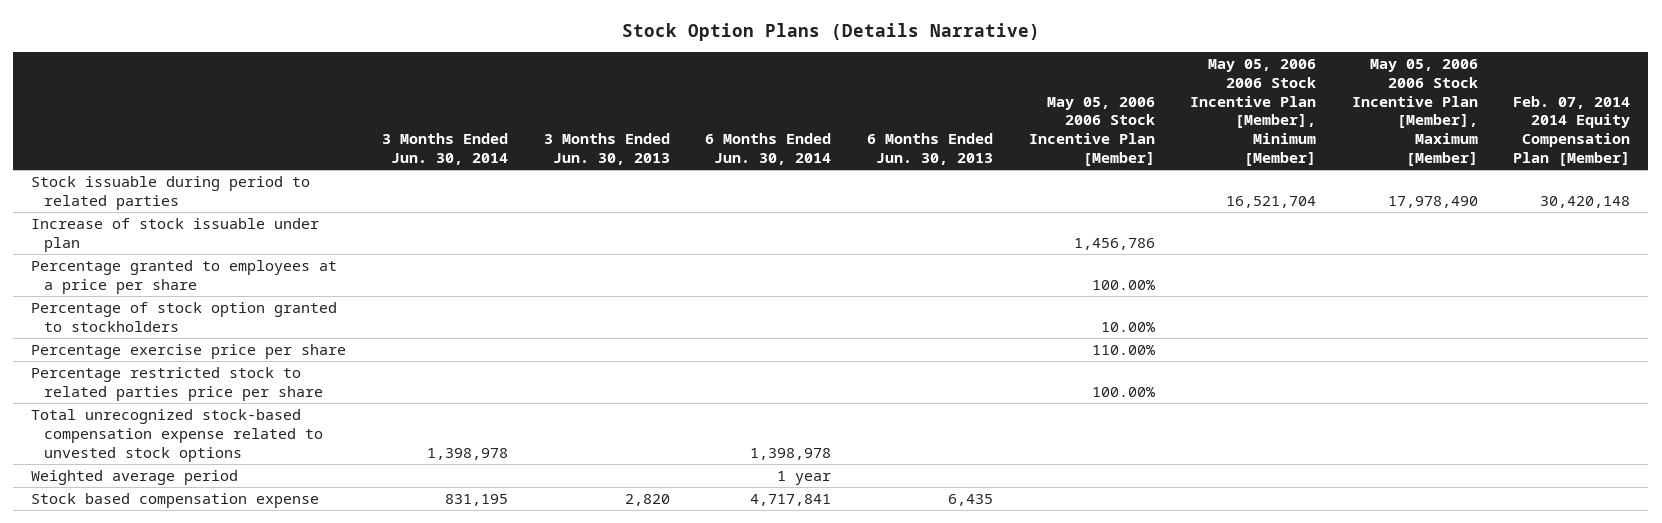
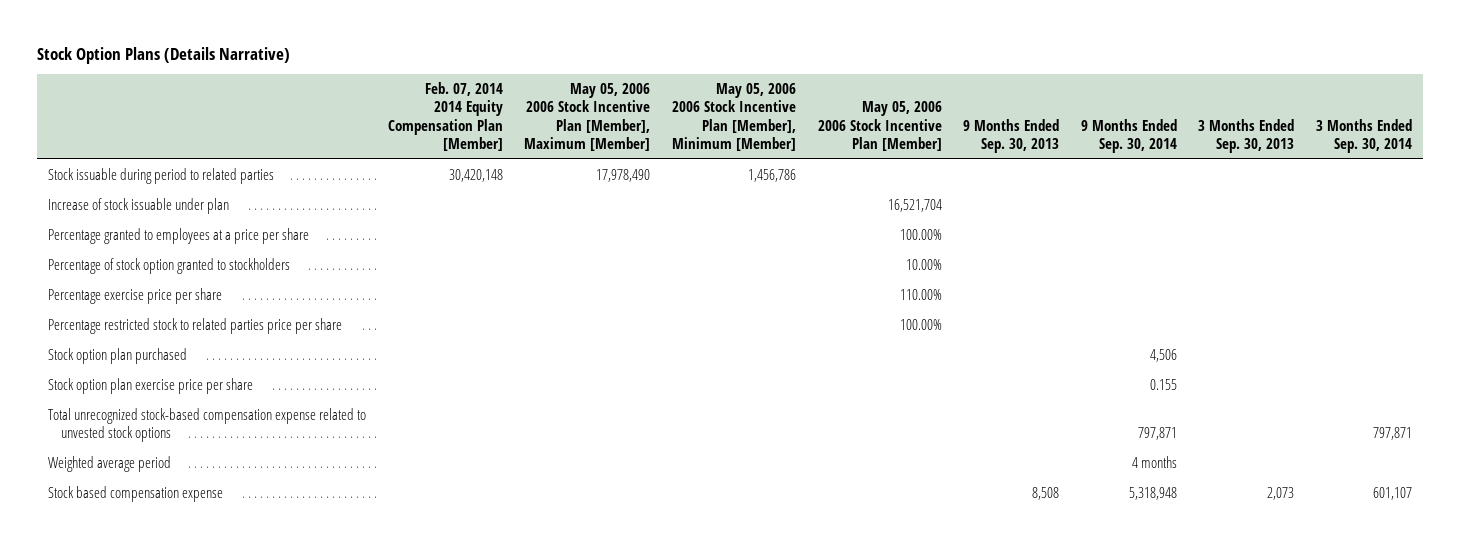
- | 3 Months Ended Jun. 30, 2014 | 3 Months Ended Jun. 30, 2013 | 6 Months Ended Jun. 30, 2014 | 6 Months Ended Jun. 30, 2013 | May 05, 2006 2006 Stock Incentive Plan [Member] | May 05, 2006 2006 Stock Incentive Plan [Member], Minimum [Member] | May 05, 2006 2006 Stock Incentive Plan [Member], Maximum [Member] | Feb. 07, 2014 2014 Equity Compensation Plan [Member]
+ | Feb. 07, 2014 2014 Equity Compensation Plan [Member] | May 05, 2006 2006 Stock Incentive Plan [Member], Maximum [Member] | May 05, 2006 2006 Stock Incentive Plan [Member], Minimum [Member] | May 05, 2006 2006 Stock Incentive Plan [Member] | 9 Months Ended Sep. 30, 2013 | 9 Months Ended Sep. 30, 2014 | 3 Months Ended Sep. 30, 2013 | 3 Months Ended Sep. 30, 2014
- Stock issuable during period to related parties | | | | | | 16,521,704 | 17,978,490 | 30,420,148
- Increase of stock issuable under plan | | | | | 1,456,786 | | |
+ Stock issuable during period to related parties | 30,420,148 | 17,978,490 | 1,456,786 | | | | |
+ Increase of stock issuable under plan | | | | 16,521,704 | | | |
+ Stock option plan purchased | | | | | | 4,506 | |
+ Stock option plan exercise price per share | | | | | | 0.155 | |

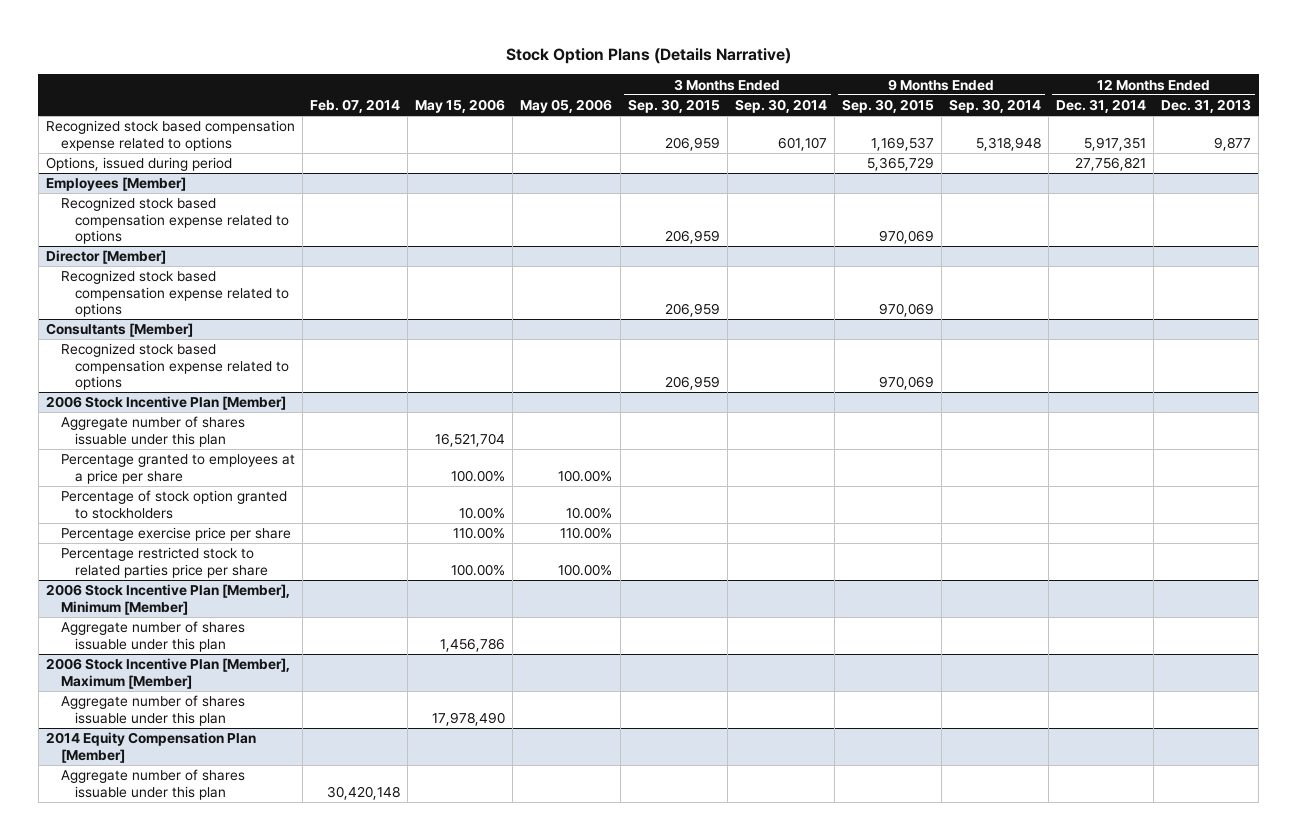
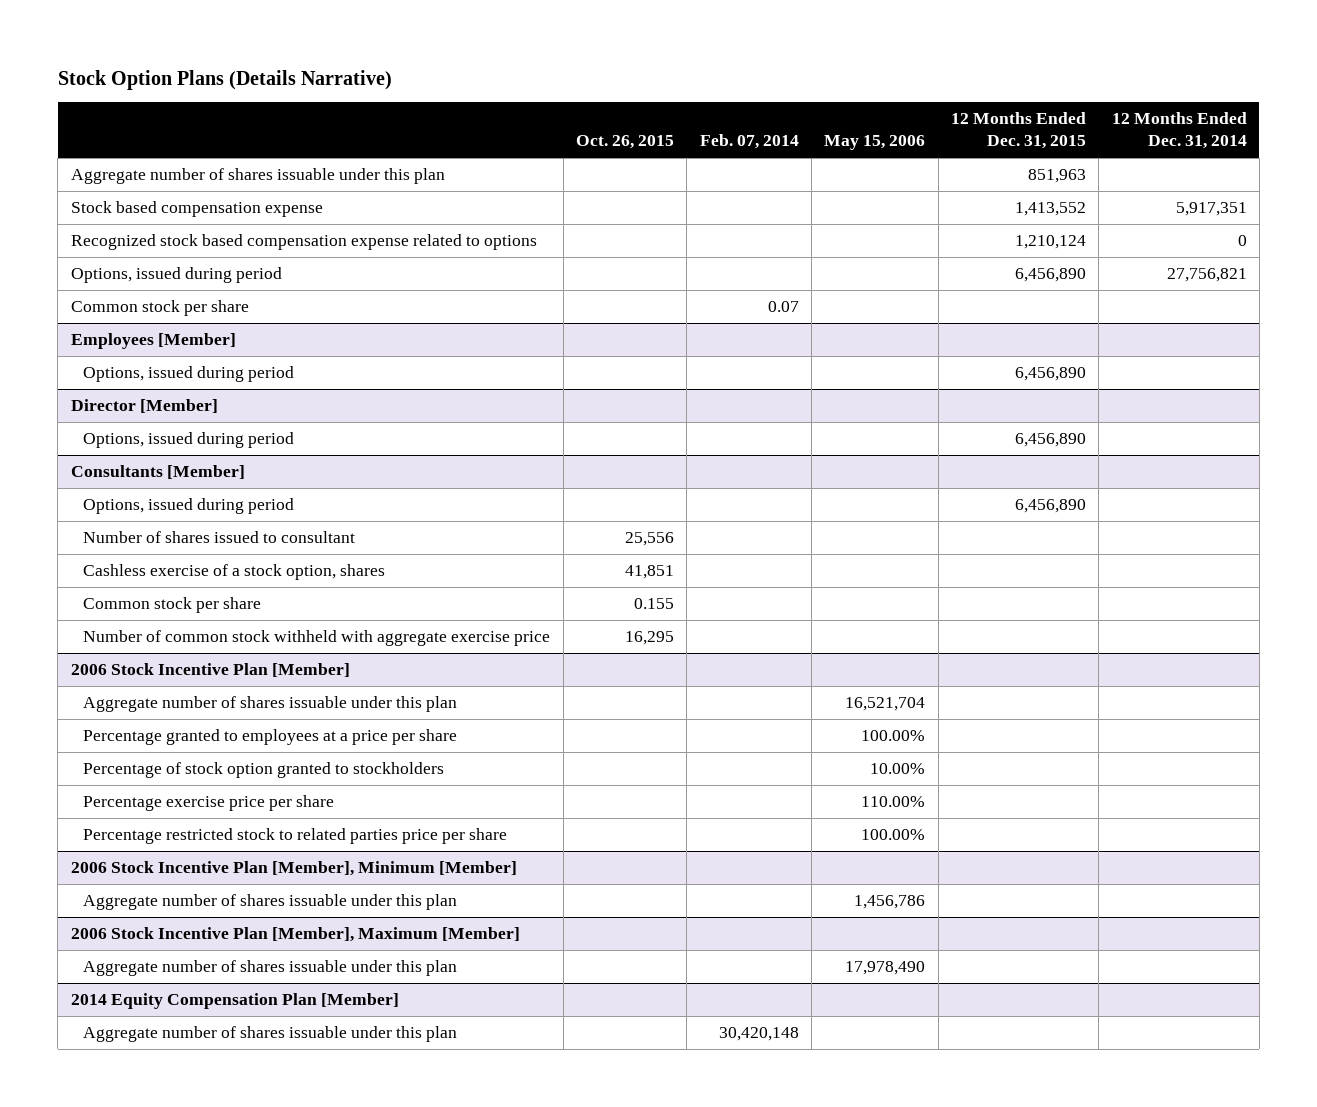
- | Feb. 07, 2014 | May 15, 2006 | May 05, 2006 | 3 Months Ended Sep. 30, 2015 | 3 Months Ended Sep. 30, 2014 | 9 Months Ended Sep. 30, 2015 | 9 Months Ended Sep. 30, 2014 | 12 Months Ended Dec. 31, 2014 | 12 Months Ended Dec. 31, 2013
+ | Oct. 26, 2015 | Feb. 07, 2014 | May 15, 2006 | 12 Months Ended Dec. 31, 2015 | 12 Months Ended Dec. 31, 2014
- Recognized stock based compensation expense related to options | | | | 206,959 | 601,107 | 1,169,537 | 5,318,948 | 5,917,351 | 9,877
+ Aggregate number of shares issuable under this plan | | | | 851,963 |
+ Stock based compensation expense | | | | 1,413,552 | 5,917,351
+ Recognized stock based compensation expense related to options | | | | 1,210,124 | 0
+ Common stock per share | | 0.07 | | |
@ Employees [Member]
- Recognized stock based compensation expense related to options | | | | 206,959 | | 970,069 | | |
+ Options, issued during period | | | | 6,456,890 |
@ Director [Member]
- Recognized stock based compensation expense related to options | | | | 206,959 | | 970,069 | | |
+ Options, issued during period | | | | 6,456,890 |
@ Consultants [Member]
- Recognized stock based compensation expense related to options | | | | 206,959 | | 970,069 | | |
+ Options, issued during period | | | | 6,456,890 |
+ Number of shares issued to consultant | 25,556 | | | |
+ Cashless exercise of a stock option, shares | 41,851 | | | |
+ Common stock per share | 0.155 | | | |
+ Number of common stock withheld with aggregate exercise price | 16,295 | | | |

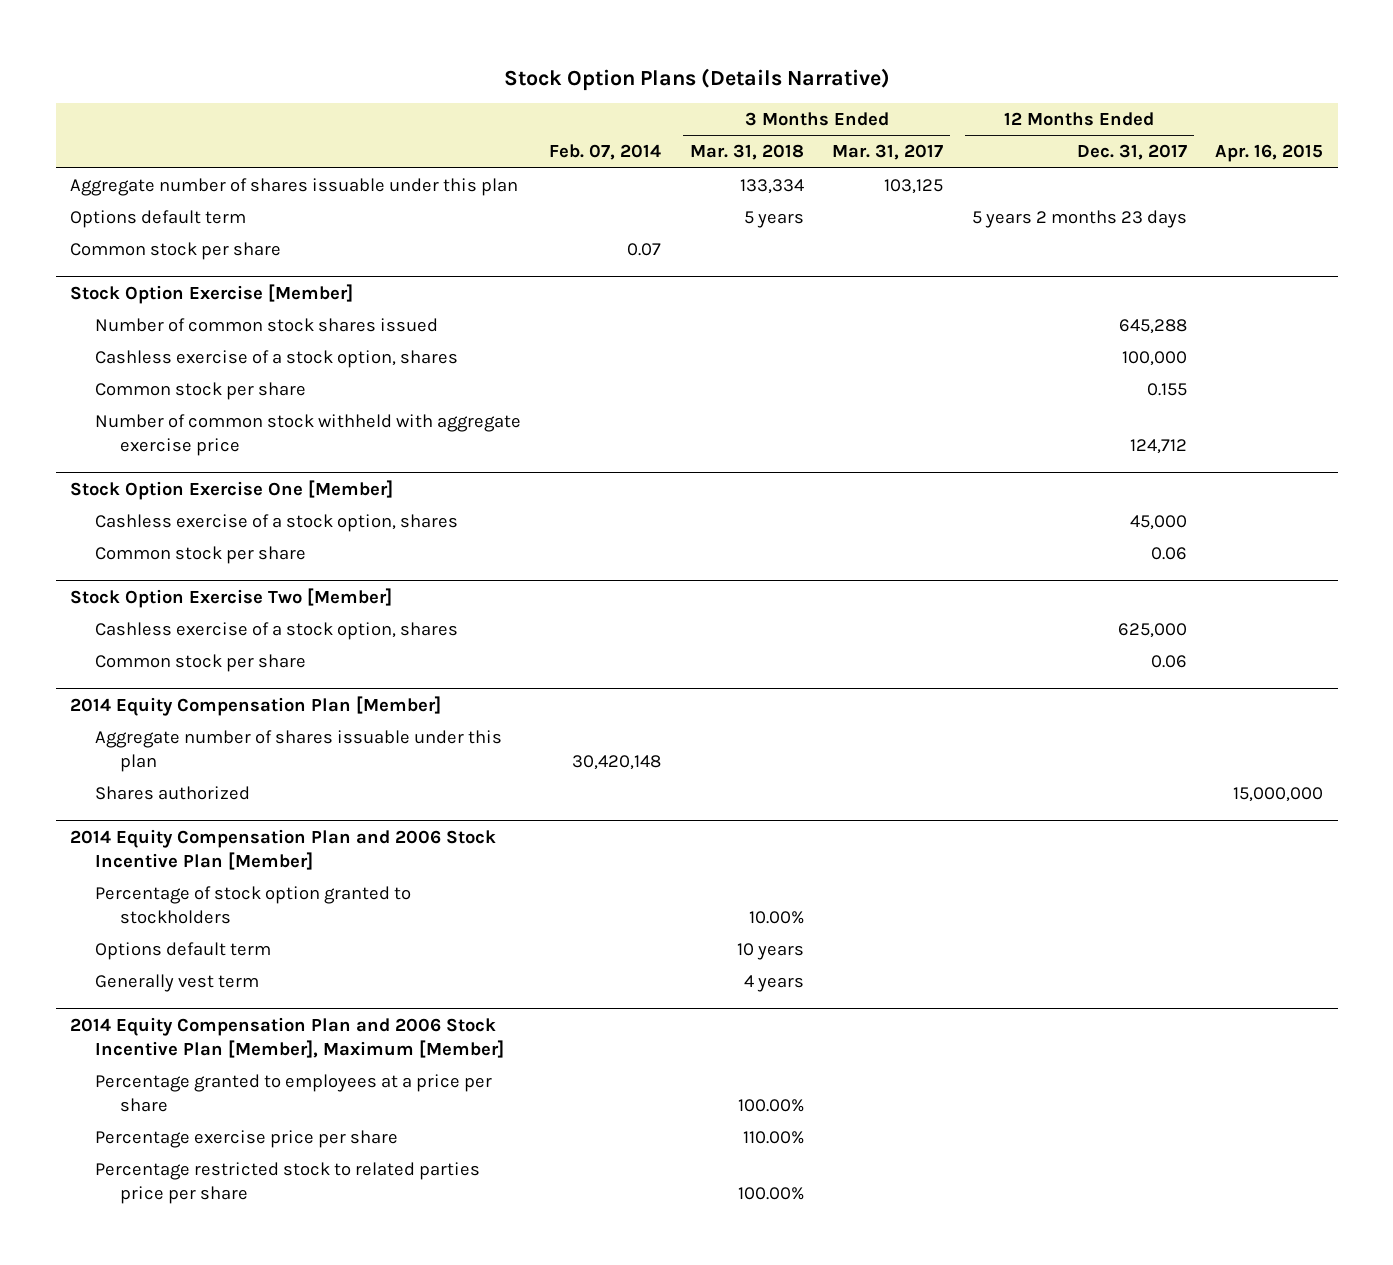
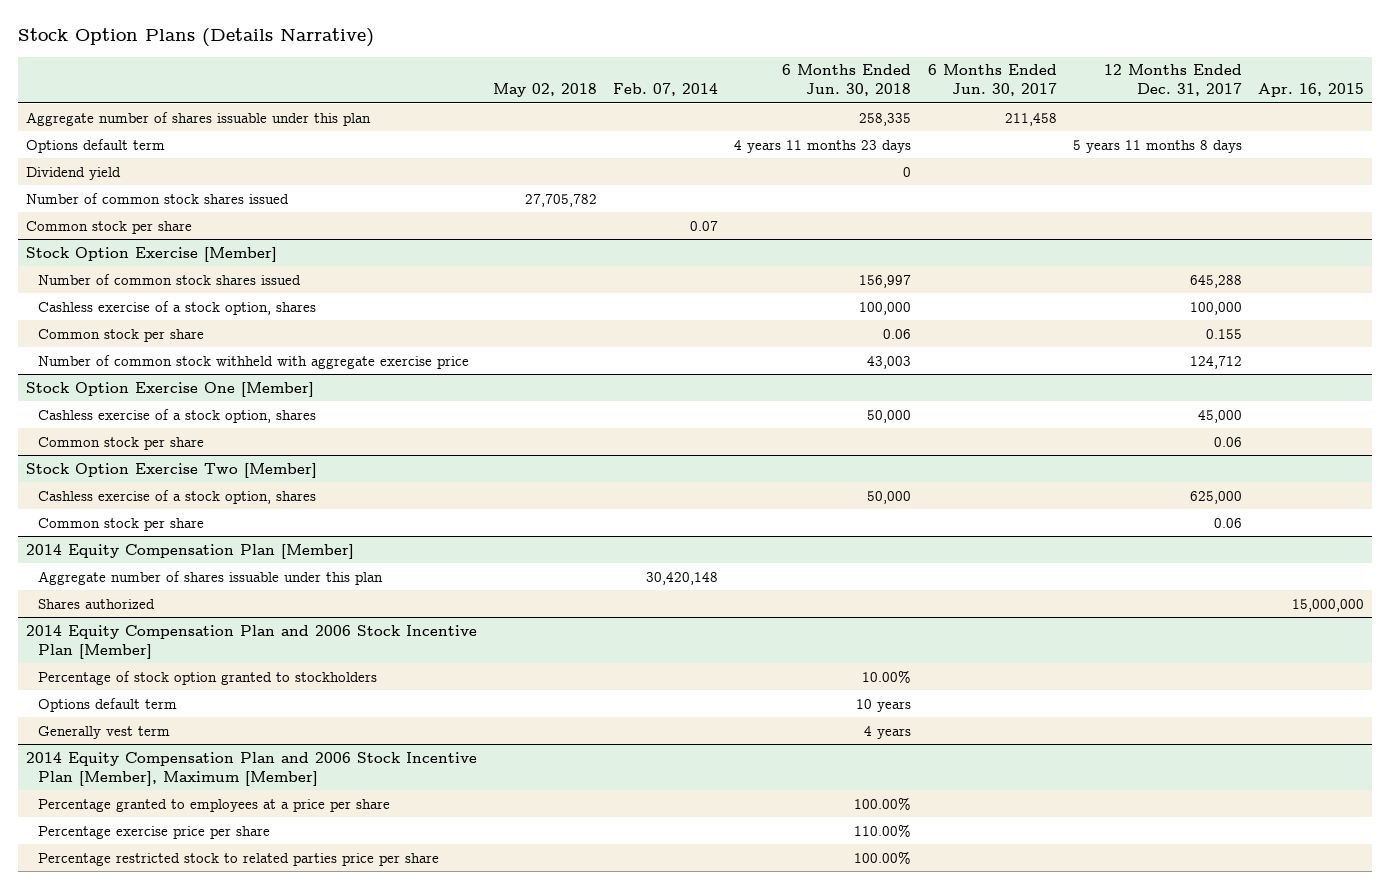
- | Feb. 07, 2014 | 3 Months Ended Mar. 31, 2018 | 3 Months Ended Mar. 31, 2017 | 12 Months Ended Dec. 31, 2017 | Apr. 16, 2015
+ | May 02, 2018 | Feb. 07, 2014 | 6 Months Ended Jun. 30, 2018 | 6 Months Ended Jun. 30, 2017 | 12 Months Ended Dec. 31, 2017 | Apr. 16, 2015
- Options default term | | 5 years | | 5 years 2 months 23 days |
+ Options default term | | | 4 years 11 months 23 days | | 5 years 11 months 8 days |
+ Dividend yield | | | 0 | | |
+ Number of common stock shares issued | 27,705,782 | | | | |

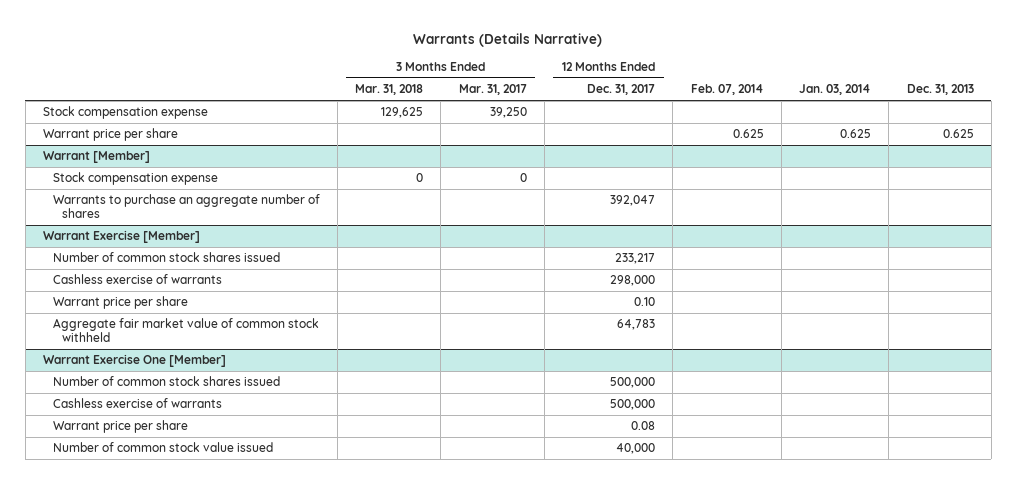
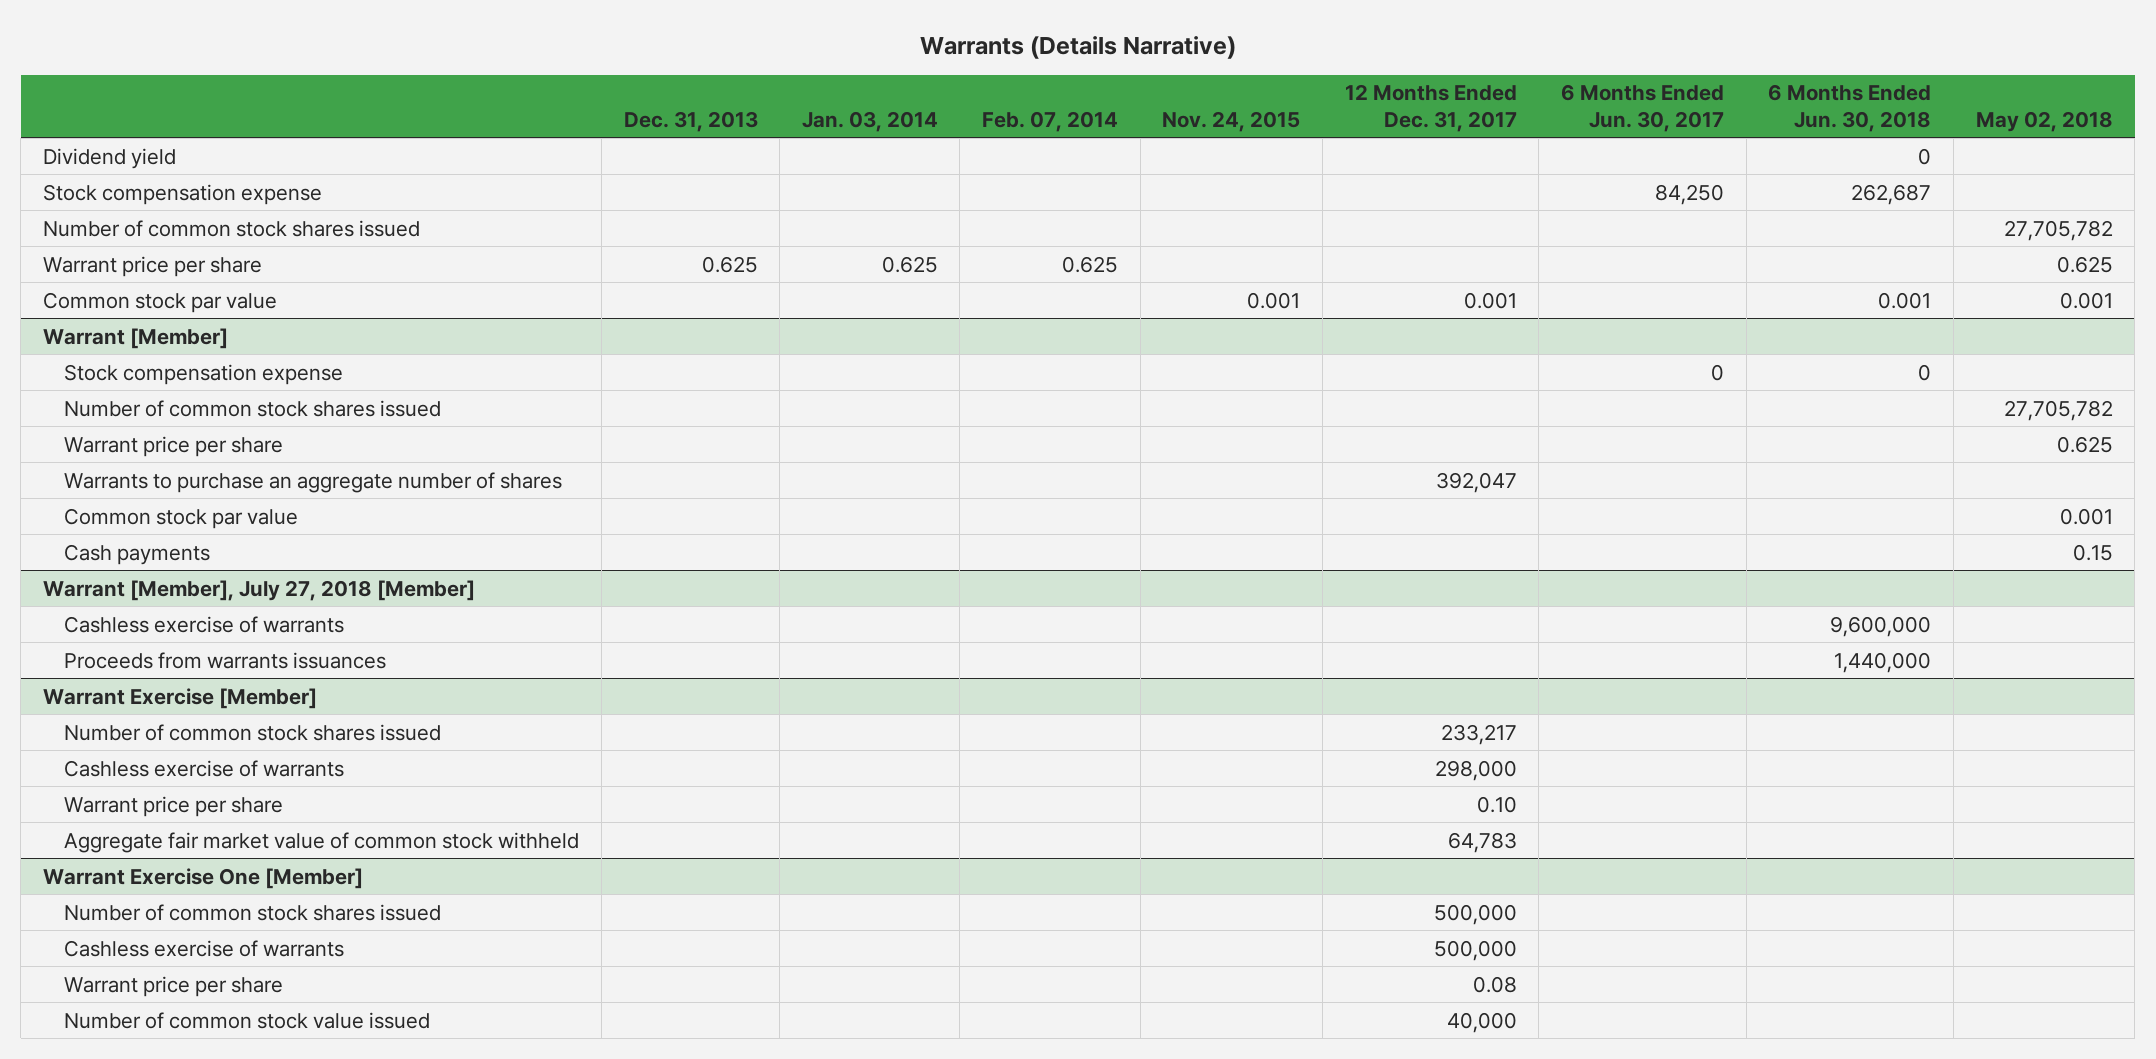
- | 3 Months Ended Mar. 31, 2018 | 3 Months Ended Mar. 31, 2017 | 12 Months Ended Dec. 31, 2017 | Feb. 07, 2014 | Jan. 03, 2014 | Dec. 31, 2013
+ | Dec. 31, 2013 | Jan. 03, 2014 | Feb. 07, 2014 | Nov. 24, 2015 | 12 Months Ended Dec. 31, 2017 | 6 Months Ended Jun. 30, 2017 | 6 Months Ended Jun. 30, 2018 | May 02, 2018
+ Dividend yield | | | | | | | 0 |
+ Number of common stock shares issued | | | | | | | | 27,705,782
+ Common stock par value | | | | 0.001 | 0.001 | | 0.001 | 0.001
@ Warrant [Member]
+ Number of common stock shares issued | | | | | | | | 27,705,782
+ Warrant price per share | | | | | | | | 0.625
+ Common stock par value | | | | | | | | 0.001
+ Cash payments | | | | | | | | 0.15
+ Warrant [Member], July 27, 2018 [Member]
+ Cashless exercise of warrants | | | | | | | 9,600,000 |
+ Proceeds from warrants issuances | | | | | | | 1,440,000 |

